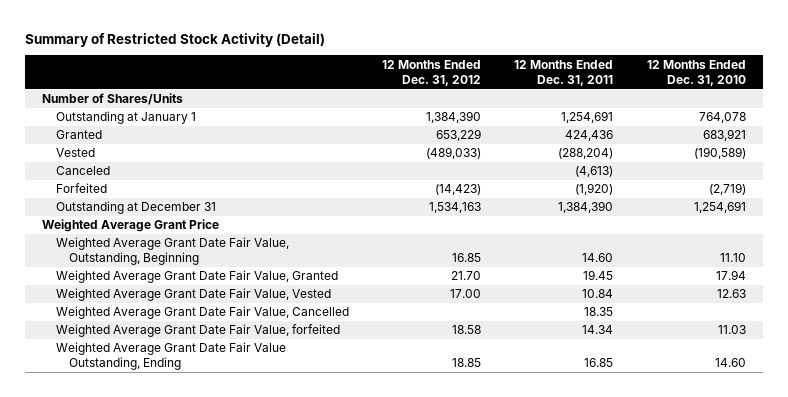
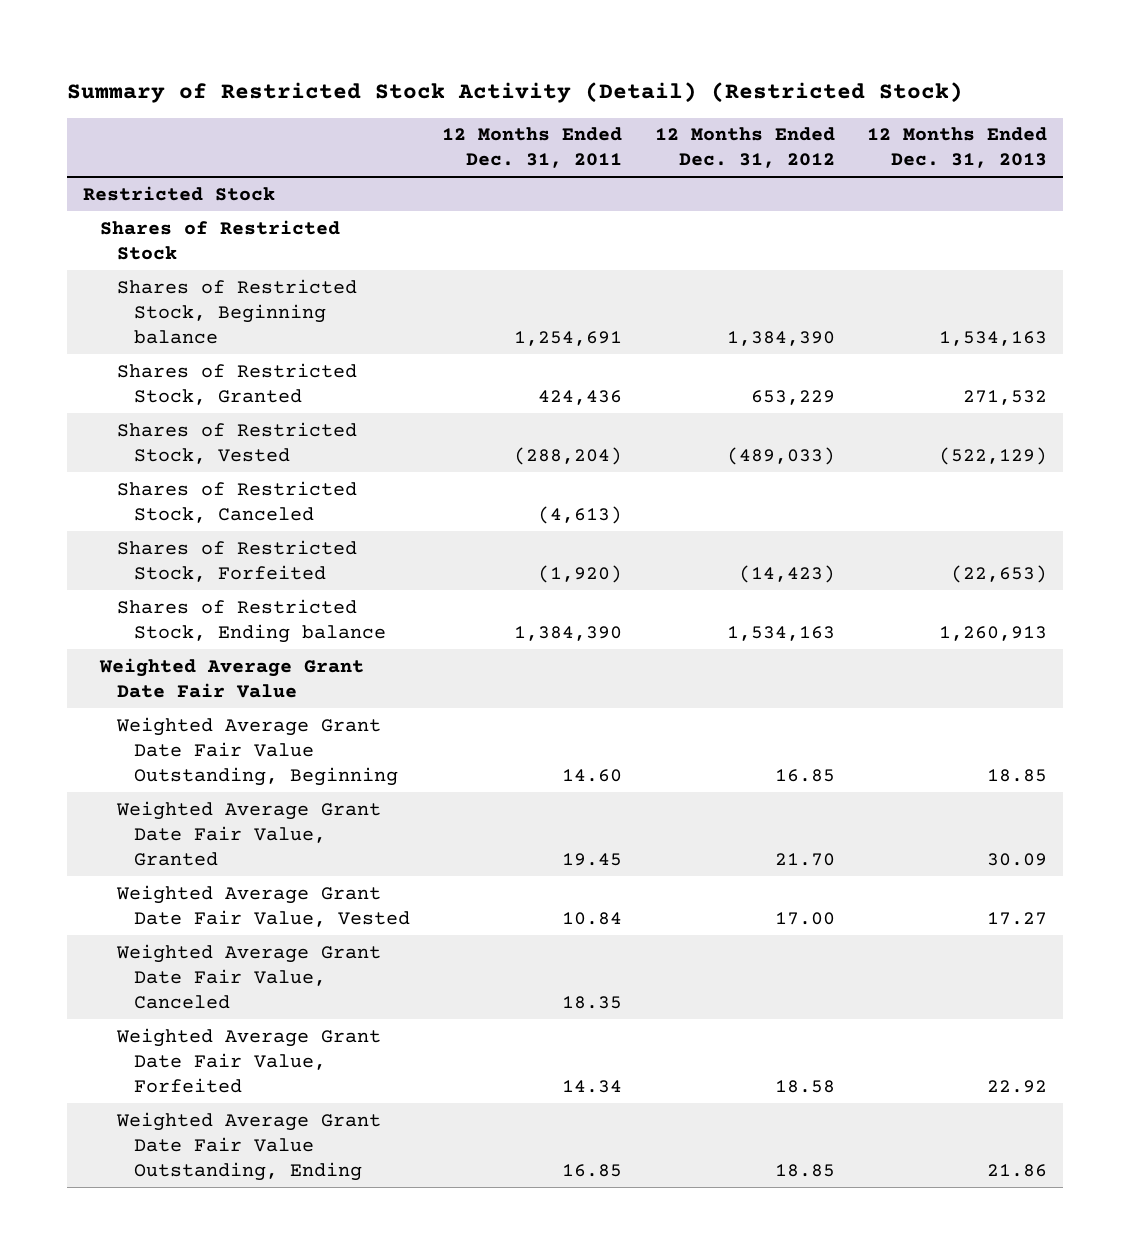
- Summary of Restricted Stock Activity (Detail)
+ Summary of Restricted Stock Activity (Detail) (Restricted Stock)
- | 12 Months Ended Dec. 31, 2012 | 12 Months Ended Dec. 31, 2011 | 12 Months Ended Dec. 31, 2010
+ | 12 Months Ended Dec. 31, 2011 | 12 Months Ended Dec. 31, 2012 | 12 Months Ended Dec. 31, 2013
- Number of Shares/Units
- Outstanding at January 1 | 1,384,390 | 1,254,691 | 764,078
- Granted | 653,229 | 424,436 | 683,921
- Vested | (489,033) | (288,204) | (190,589)
- Canceled | | (4,613) |
- Forfeited | (14,423) | (1,920) | (2,719)
- Outstanding at December 31 | 1,534,163 | 1,384,390 | 1,254,691
- Weighted Average Grant Price
- Weighted Average Grant Date Fair Value, Outstanding, Beginning | 16.85 | 14.60 | 11.10
+ Restricted Stock
+ Shares of Restricted Stock
+ Shares of Restricted Stock, Beginning balance | 1,254,691 | 1,384,390 | 1,534,163
+ Shares of Restricted Stock, Granted | 424,436 | 653,229 | 271,532
+ Shares of Restricted Stock, Vested | (288,204) | (489,033) | (522,129)
+ Shares of Restricted Stock, Canceled | (4,613) | |
+ Shares of Restricted Stock, Forfeited | (1,920) | (14,423) | (22,653)
+ Shares of Restricted Stock, Ending balance | 1,384,390 | 1,534,163 | 1,260,913
+ Weighted Average Grant Date Fair Value
+ Weighted Average Grant Date Fair Value Outstanding, Beginning | 14.60 | 16.85 | 18.85
- Weighted Average Grant Date Fair Value, Cancelled | | 18.35 |
- Weighted Average Grant Date Fair Value, forfeited | 18.58 | 14.34 | 11.03
+ Weighted Average Grant Date Fair Value, Canceled | 18.35 | |
+ Weighted Average Grant Date Fair Value, Forfeited | 14.34 | 18.58 | 22.92

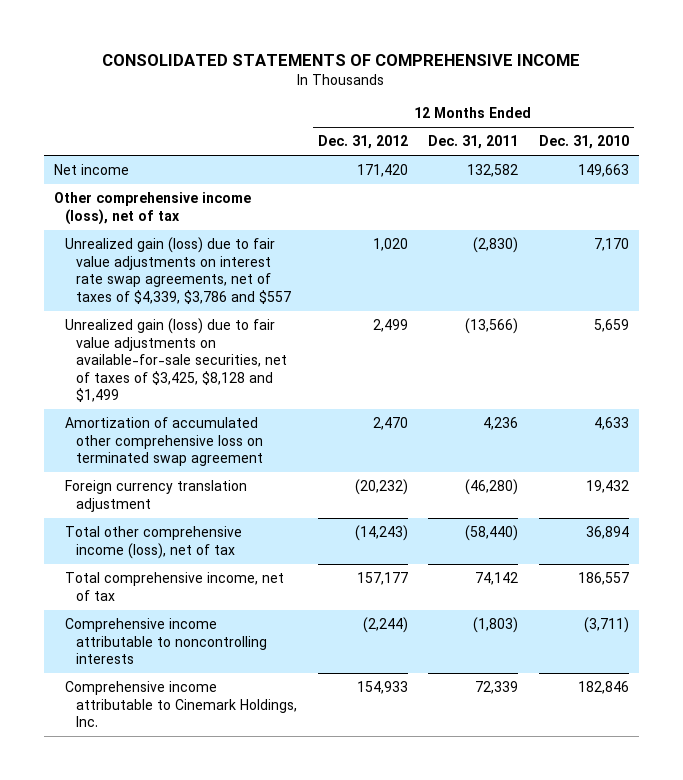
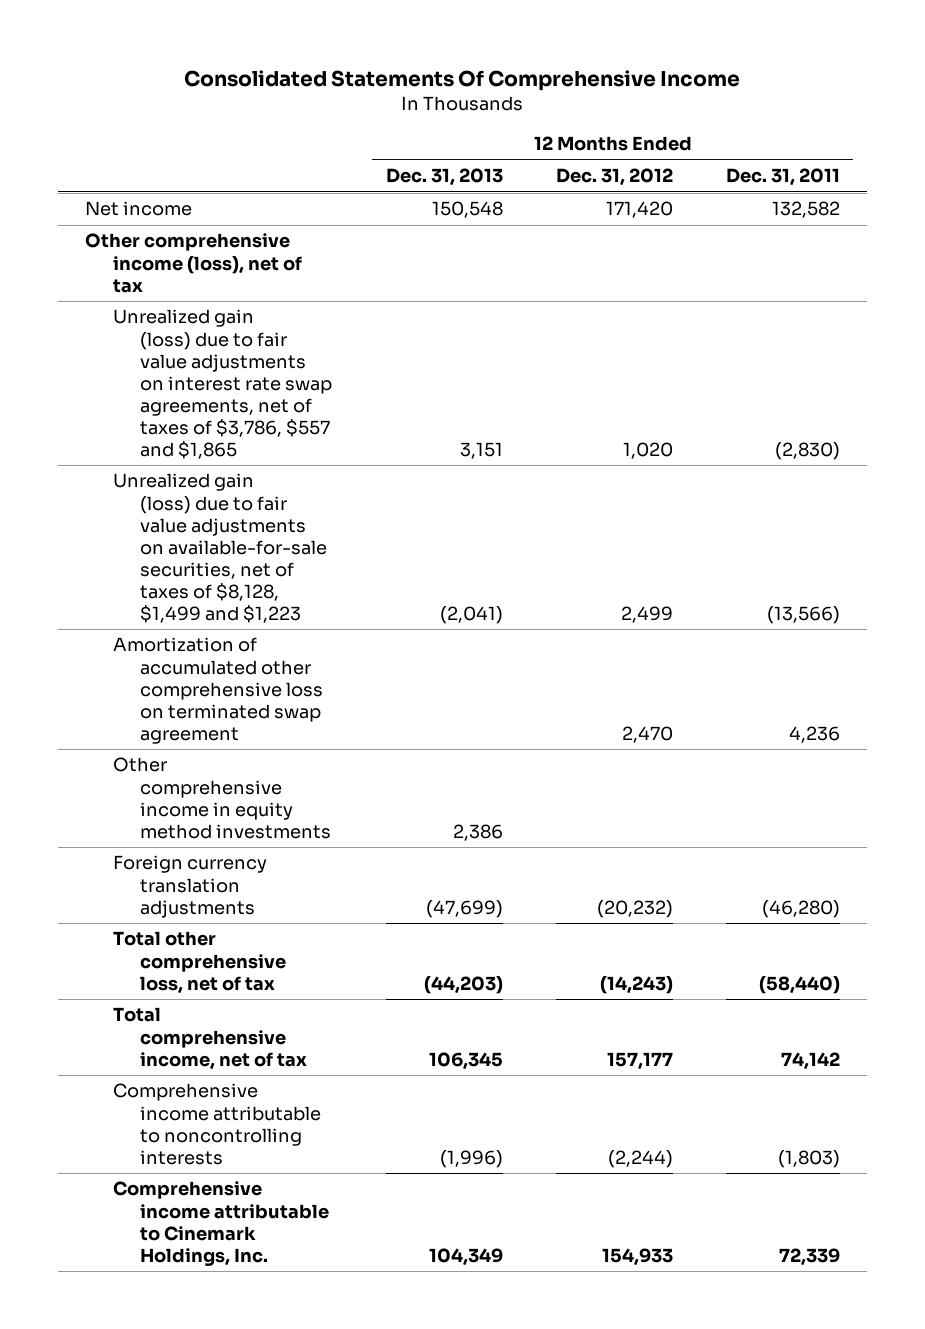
- CONSOLIDATED STATEMENTS OF COMPREHENSIVE INCOME
+ Consolidated Statements Of Comprehensive Income
- | 12 Months Ended Dec. 31, 2012 | 12 Months Ended Dec. 31, 2011 | 12 Months Ended Dec. 31, 2010
+ | 12 Months Ended Dec. 31, 2013 | 12 Months Ended Dec. 31, 2012 | 12 Months Ended Dec. 31, 2011
- Unrealized gain (loss) due to fair value adjustments on interest rate swap agreements, net of taxes of $4,339, $3,786 and $557 | 1,020 | (2,830) | 7,170
- Unrealized gain (loss) due to fair value adjustments on available-for-sale securities, net of taxes of $3,425, $8,128 and $1,499 | 2,499 | (13,566) | 5,659
+ Unrealized gain (loss) due to fair value adjustments on interest rate swap agreements, net of taxes of $3,786, $557 and $1,865 | 3,151 | 1,020 | (2,830)
+ Unrealized gain (loss) due to fair value adjustments on available-for-sale securities, net of taxes of $8,128, $1,499 and $1,223 | (2,041) | 2,499 | (13,566)
- Foreign currency translation adjustment | (20,232) | (46,280) | 19,432
- Total other comprehensive income (loss), net of tax | (14,243) | (58,440) | 36,894
+ Other comprehensive income in equity method investments | 2,386 | |
+ Foreign currency translation adjustments | (47,699) | (20,232) | (46,280)
+ Total other comprehensive loss, net of tax | (44,203) | (14,243) | (58,440)

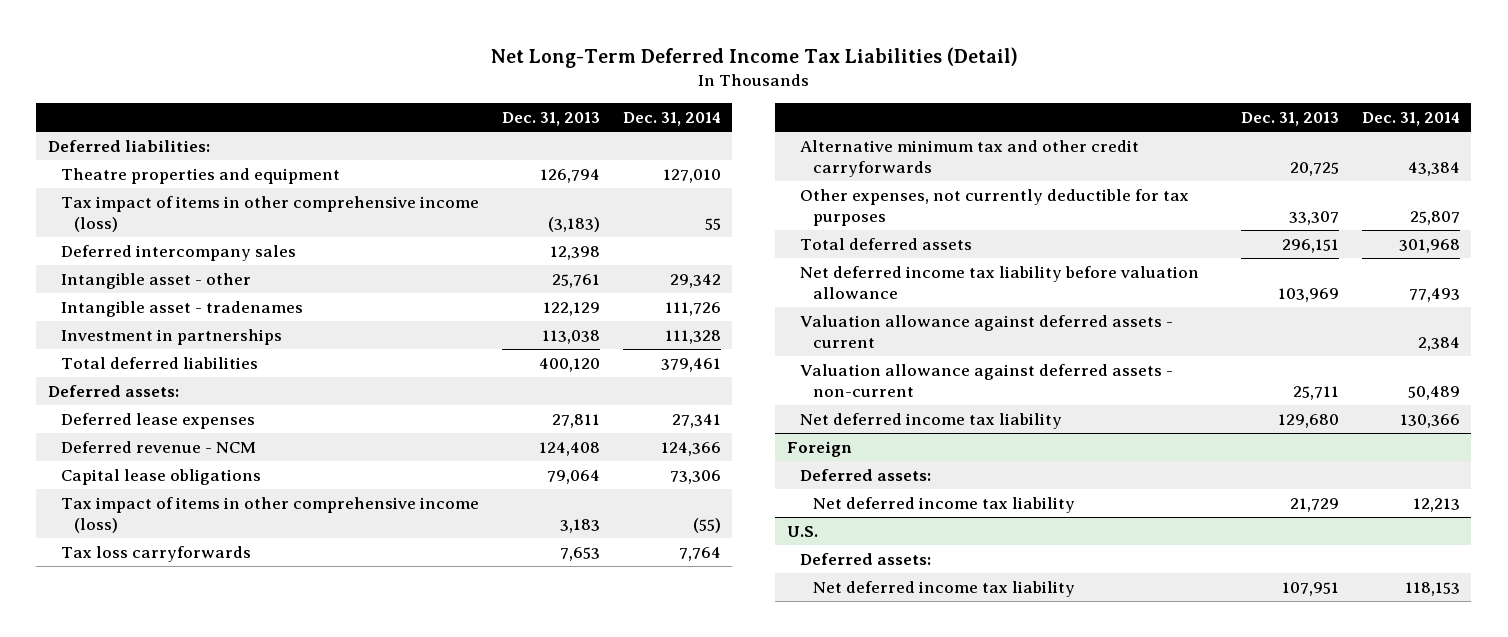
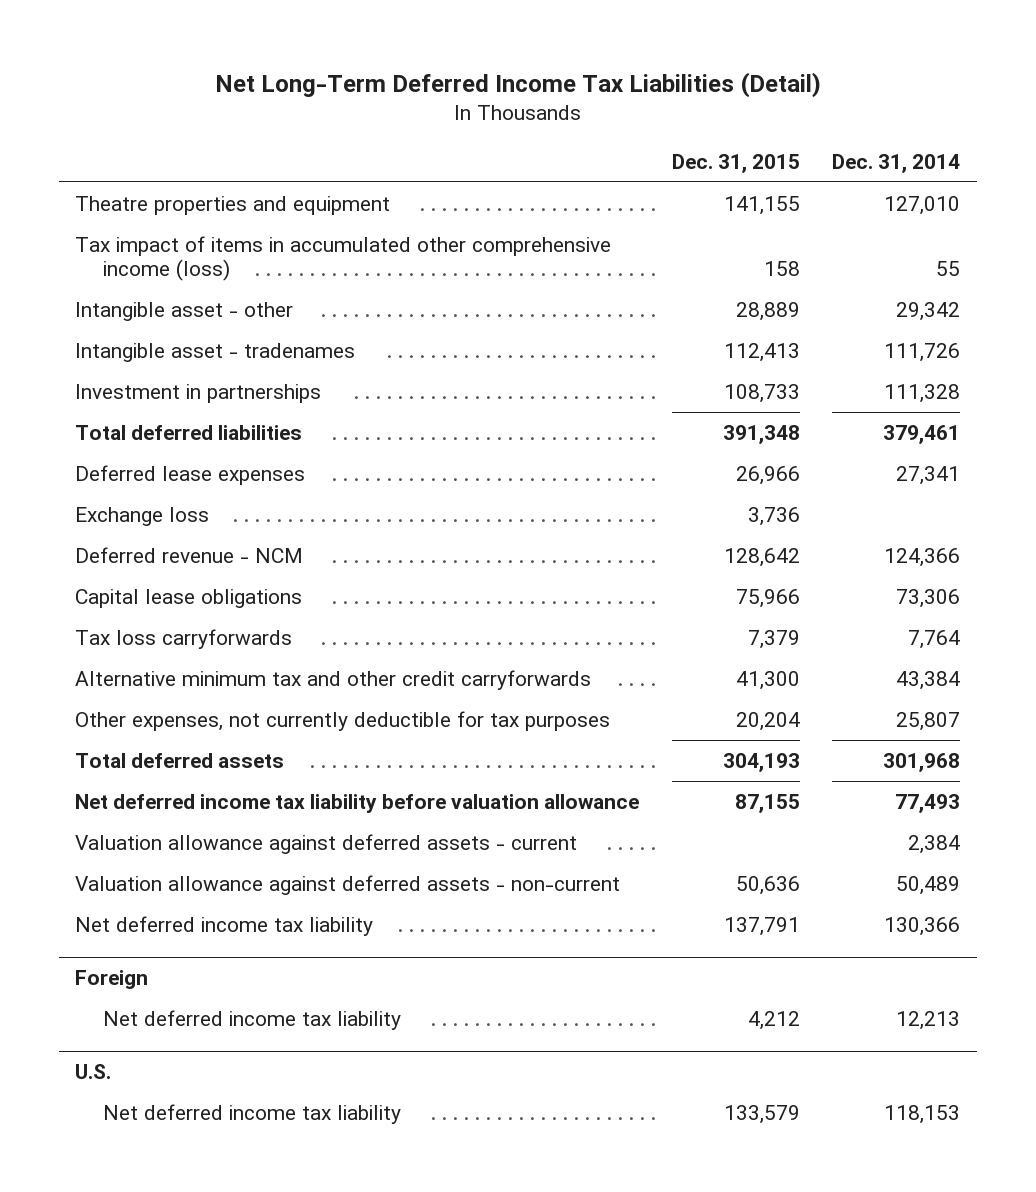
- | Dec. 31, 2013 | Dec. 31, 2014
+ | Dec. 31, 2015 | Dec. 31, 2014
- Deferred liabilities:
- Tax impact of items in other comprehensive income (loss) | (3,183) | 55
- Deferred intercompany sales | 12,398 |
+ Tax impact of items in accumulated other comprehensive income (loss) | 158 | 55
- Deferred assets:
+ Exchange loss | 3,736 |
- Tax impact of items in other comprehensive income (loss) | 3,183 | (55)
@ Foreign
- Deferred assets:
@ U.S.
- Deferred assets:

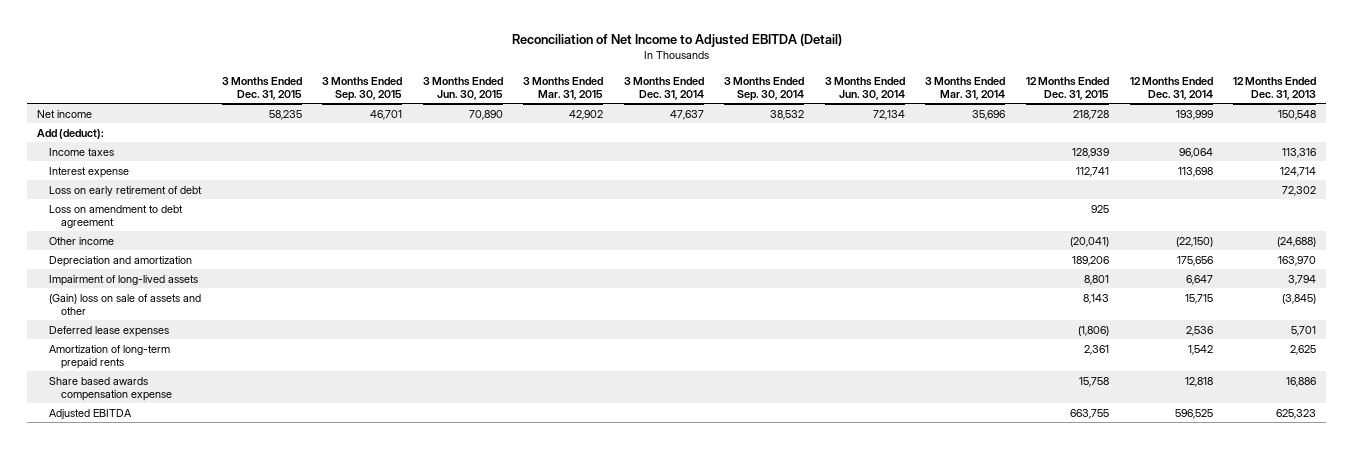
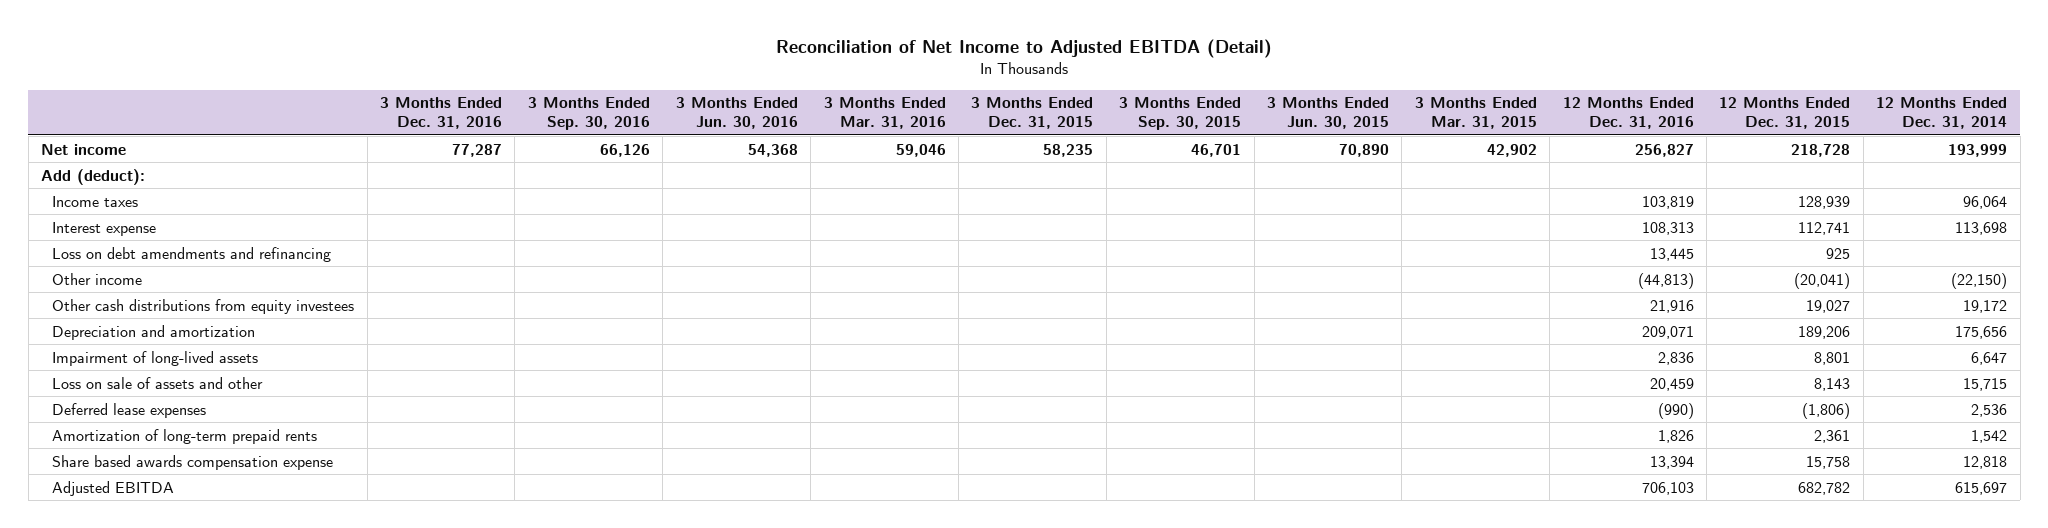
- | 3 Months Ended Dec. 31, 2015 | 3 Months Ended Sep. 30, 2015 | 3 Months Ended Jun. 30, 2015 | 3 Months Ended Mar. 31, 2015 | 3 Months Ended Dec. 31, 2014 | 3 Months Ended Sep. 30, 2014 | 3 Months Ended Jun. 30, 2014 | 3 Months Ended Mar. 31, 2014 | 12 Months Ended Dec. 31, 2015 | 12 Months Ended Dec. 31, 2014 | 12 Months Ended Dec. 31, 2013
+ | 3 Months Ended Dec. 31, 2016 | 3 Months Ended Sep. 30, 2016 | 3 Months Ended Jun. 30, 2016 | 3 Months Ended Mar. 31, 2016 | 3 Months Ended Dec. 31, 2015 | 3 Months Ended Sep. 30, 2015 | 3 Months Ended Jun. 30, 2015 | 3 Months Ended Mar. 31, 2015 | 12 Months Ended Dec. 31, 2016 | 12 Months Ended Dec. 31, 2015 | 12 Months Ended Dec. 31, 2014
- Loss on early retirement of debt | | | | | | | | | | | 72,302
- Loss on amendment to debt agreement | | | | | | | | | 925 | |
+ Loss on debt amendments and refinancing | | | | | | | | | 13,445 | 925 |
+ Other cash distributions from equity investees | | | | | | | | | 21,916 | 19,027 | 19,172
- (Gain) loss on sale of assets and other | | | | | | | | | 8,143 | 15,715 | (3,845)
+ Loss on sale of assets and other | | | | | | | | | 20,459 | 8,143 | 15,715
- Adjusted EBITDA | | | | | | | | | 663,755 | 596,525 | 625,323
+ Adjusted EBITDA | | | | | | | | | 706,103 | 682,782 | 615,697

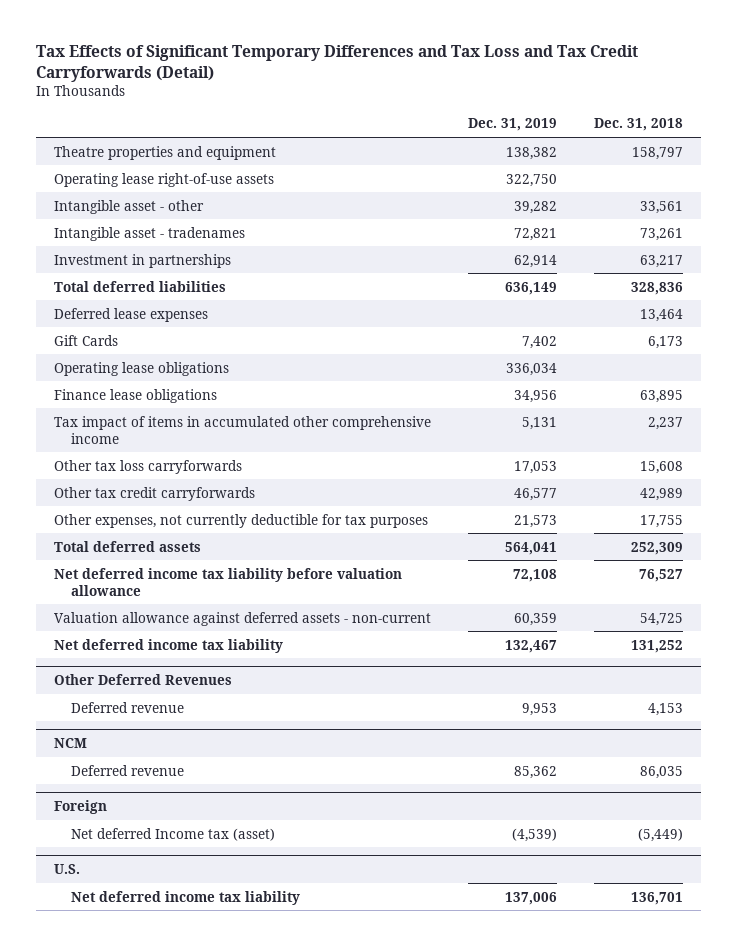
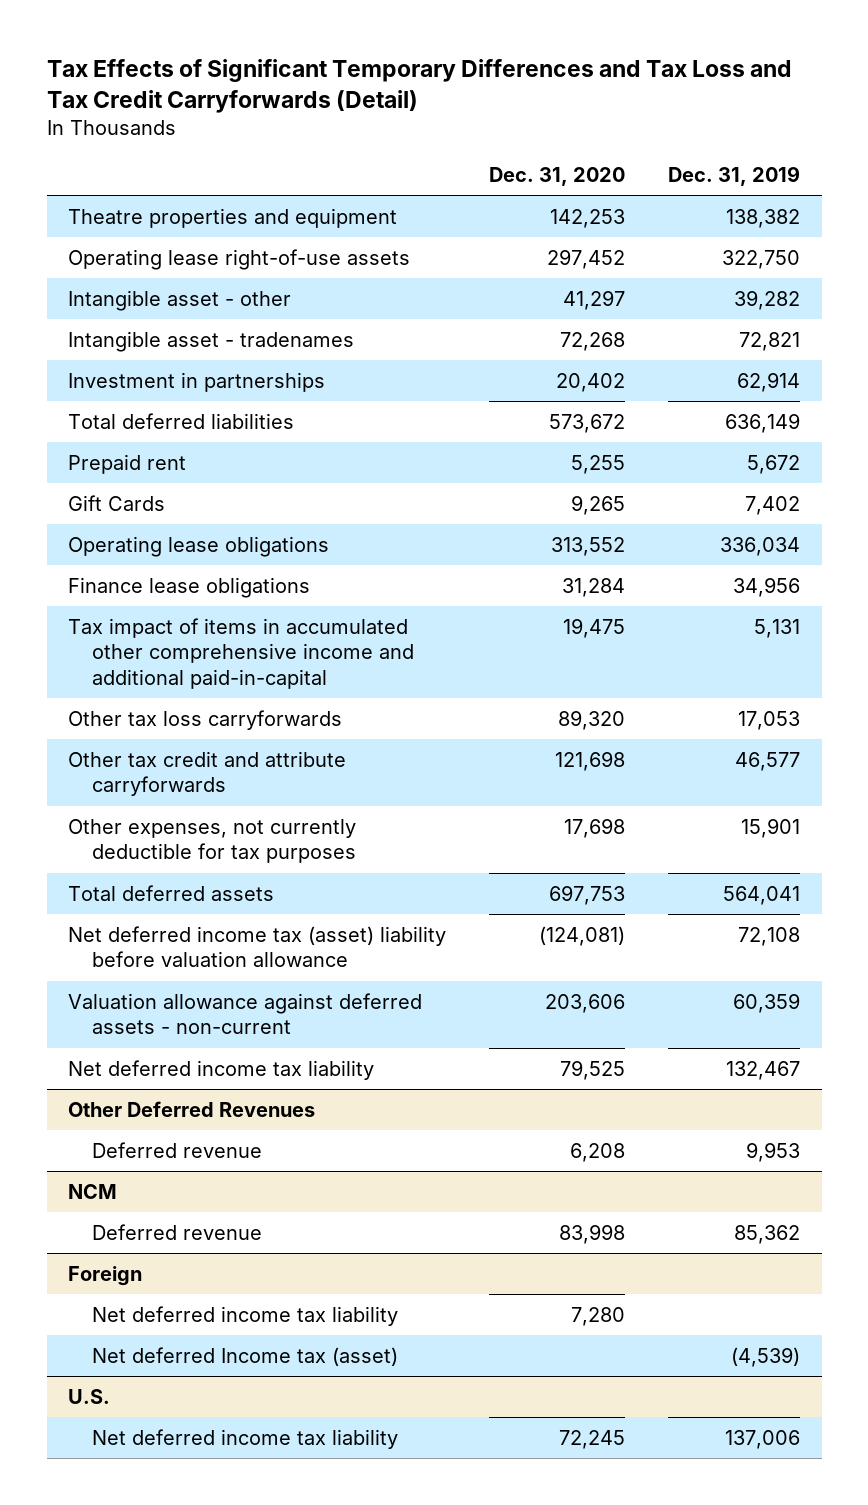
- | Dec. 31, 2019 | Dec. 31, 2018
+ | Dec. 31, 2020 | Dec. 31, 2019
- Deferred lease expenses | | 13,464
+ Prepaid rent | 5,255 | 5,672
- Tax impact of items in accumulated other comprehensive income | 5,131 | 2,237
+ Tax impact of items in accumulated other comprehensive income and additional paid-in-capital | 19,475 | 5,131
- Other tax credit carryforwards | 46,577 | 42,989
- Other expenses, not currently deductible for tax purposes | 21,573 | 17,755
+ Other tax credit and attribute carryforwards | 121,698 | 46,577
+ Other expenses, not currently deductible for tax purposes | 17,698 | 15,901
- Net deferred income tax liability before valuation allowance | 72,108 | 76,527
+ Net deferred income tax (asset) liability before valuation allowance | (124,081) | 72,108
@ Foreign
+ Net deferred income tax liability | 7,280 |

